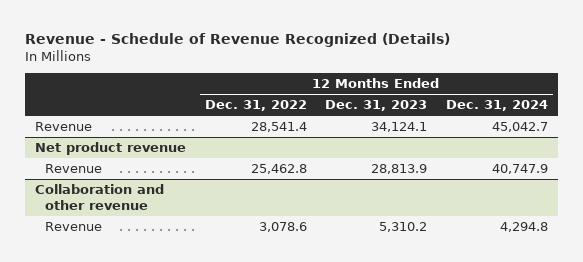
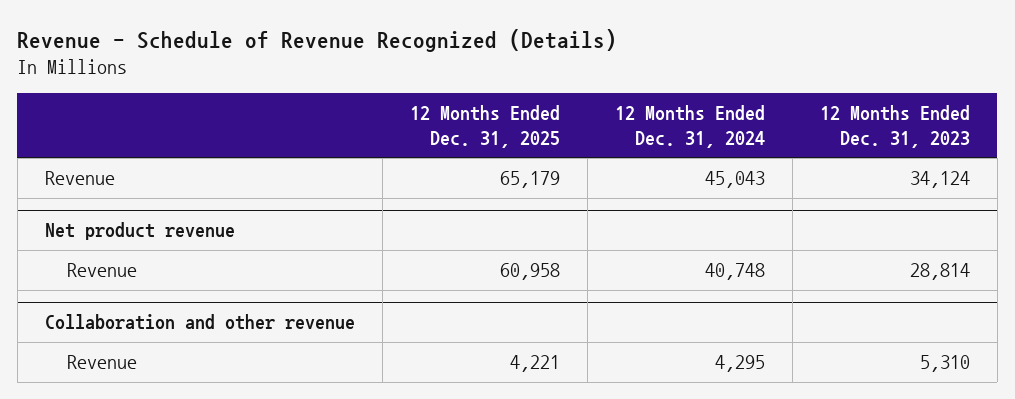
- | 12 Months Ended Dec. 31, 2022 | 12 Months Ended Dec. 31, 2023 | 12 Months Ended Dec. 31, 2024
+ | 12 Months Ended Dec. 31, 2025 | 12 Months Ended Dec. 31, 2024 | 12 Months Ended Dec. 31, 2023
- Revenue | 28,541.4 | 34,124.1 | 45,042.7
+ Revenue | 65,179 | 45,043 | 34,124
@ Net product revenue
- Revenue | 25,462.8 | 28,813.9 | 40,747.9
+ Revenue | 60,958 | 40,748 | 28,814
@ Collaboration and other revenue
- Revenue | 3,078.6 | 5,310.2 | 4,294.8
+ Revenue | 4,221 | 4,295 | 5,310

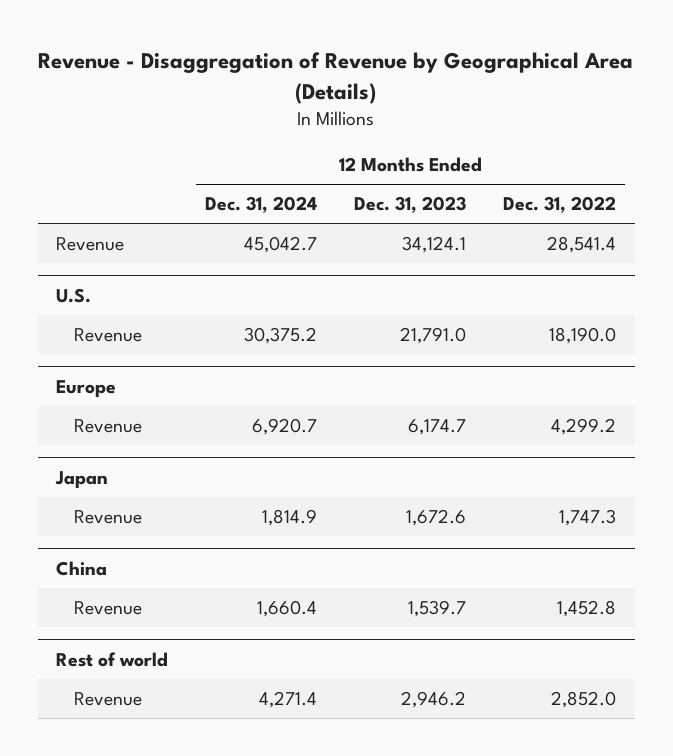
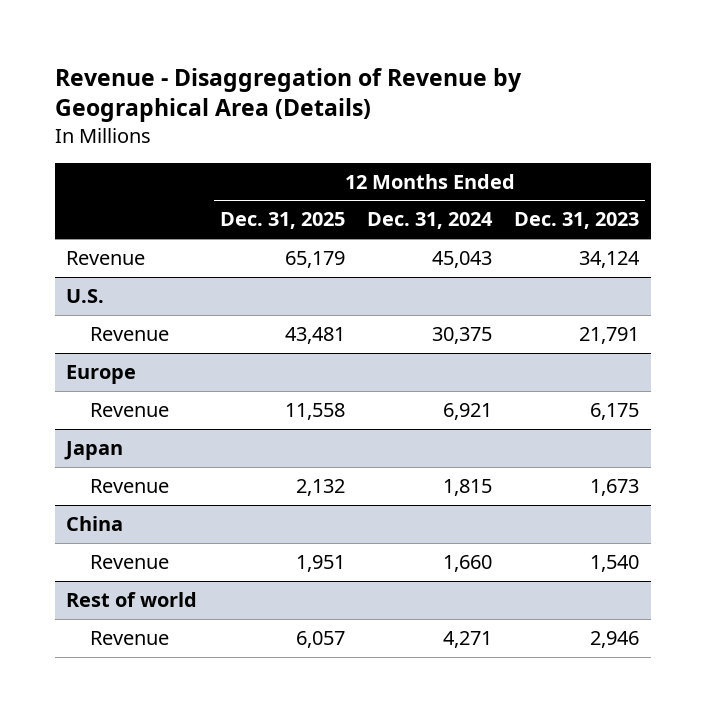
- | 12 Months Ended Dec. 31, 2024 | 12 Months Ended Dec. 31, 2023 | 12 Months Ended Dec. 31, 2022
+ | 12 Months Ended Dec. 31, 2025 | 12 Months Ended Dec. 31, 2024 | 12 Months Ended Dec. 31, 2023
- Revenue | 45,042.7 | 34,124.1 | 28,541.4
+ Revenue | 65,179 | 45,043 | 34,124
@ U.S.
- Revenue | 30,375.2 | 21,791.0 | 18,190.0
+ Revenue | 43,481 | 30,375 | 21,791
@ Europe
- Revenue | 6,920.7 | 6,174.7 | 4,299.2
+ Revenue | 11,558 | 6,921 | 6,175
@ Japan
- Revenue | 1,814.9 | 1,672.6 | 1,747.3
+ Revenue | 2,132 | 1,815 | 1,673
@ China
- Revenue | 1,660.4 | 1,539.7 | 1,452.8
+ Revenue | 1,951 | 1,660 | 1,540
@ Rest of world
- Revenue | 4,271.4 | 2,946.2 | 2,852.0
+ Revenue | 6,057 | 4,271 | 2,946

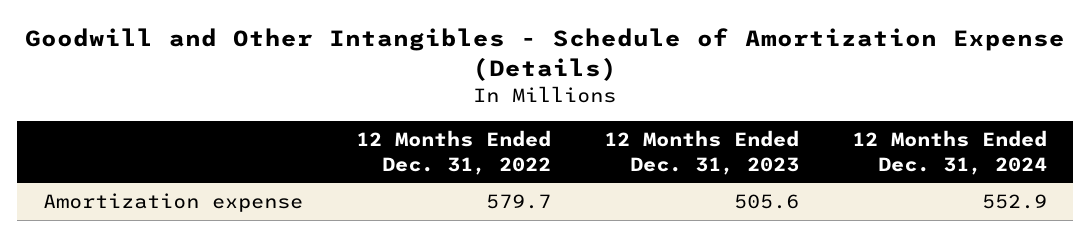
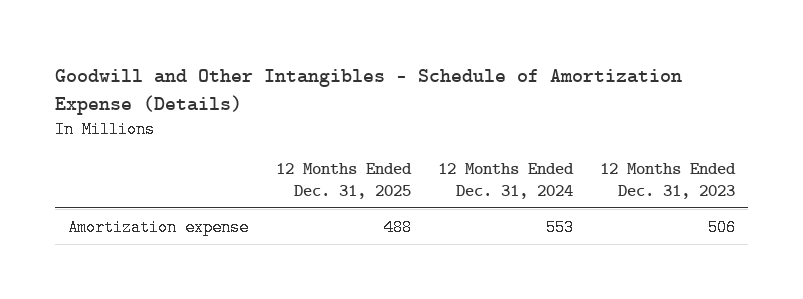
- | 12 Months Ended Dec. 31, 2022 | 12 Months Ended Dec. 31, 2023 | 12 Months Ended Dec. 31, 2024
+ | 12 Months Ended Dec. 31, 2025 | 12 Months Ended Dec. 31, 2024 | 12 Months Ended Dec. 31, 2023
- Amortization expense | 579.7 | 505.6 | 552.9
+ Amortization expense | 488 | 553 | 506

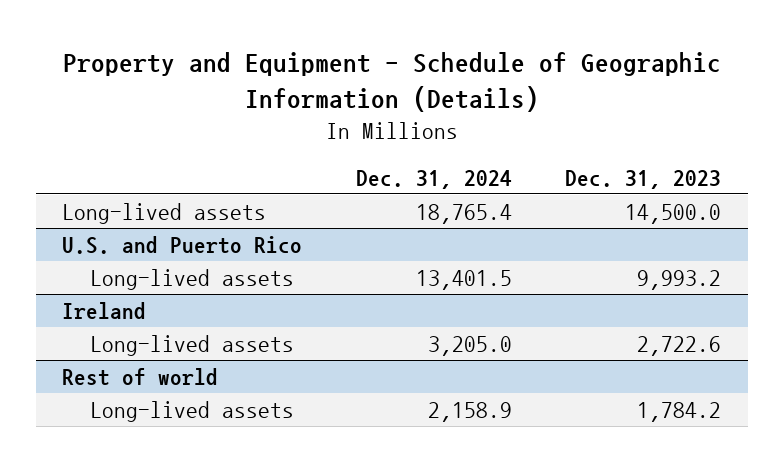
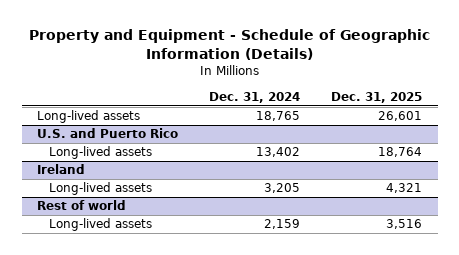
- | Dec. 31, 2024 | Dec. 31, 2023
+ | Dec. 31, 2024 | Dec. 31, 2025
- Long-lived assets | 18,765.4 | 14,500.0
+ Long-lived assets | 18,765 | 26,601
@ U.S. and Puerto Rico
- Long-lived assets | 13,401.5 | 9,993.2
+ Long-lived assets | 13,402 | 18,764
@ Ireland
- Long-lived assets | 3,205.0 | 2,722.6
+ Long-lived assets | 3,205 | 4,321
@ Rest of world
- Long-lived assets | 2,158.9 | 1,784.2
+ Long-lived assets | 2,159 | 3,516

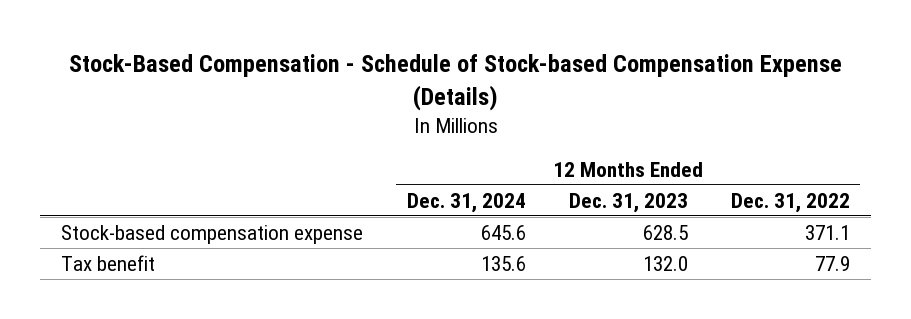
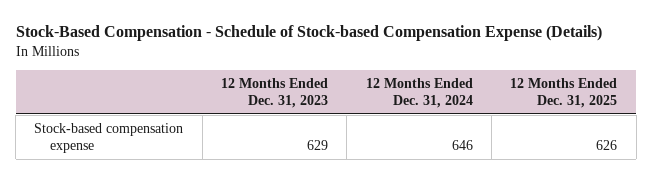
- | 12 Months Ended Dec. 31, 2024 | 12 Months Ended Dec. 31, 2023 | 12 Months Ended Dec. 31, 2022
+ | 12 Months Ended Dec. 31, 2023 | 12 Months Ended Dec. 31, 2024 | 12 Months Ended Dec. 31, 2025
- Stock-based compensation expense | 645.6 | 628.5 | 371.1
- Tax benefit | 135.6 | 132.0 | 77.9
+ Stock-based compensation expense | 629 | 646 | 626

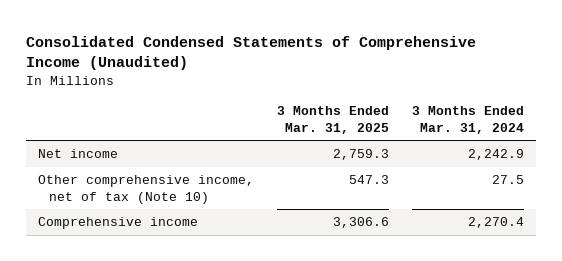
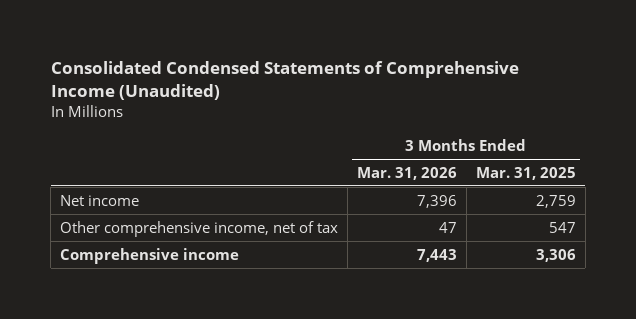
- | 3 Months Ended Mar. 31, 2025 | 3 Months Ended Mar. 31, 2024
+ | 3 Months Ended Mar. 31, 2026 | 3 Months Ended Mar. 31, 2025
- Net income | 2,759.3 | 2,242.9
- Other comprehensive income, net of tax (Note 10) | 547.3 | 27.5
- Comprehensive income | 3,306.6 | 2,270.4
+ Net income | 7,396 | 2,759
+ Other comprehensive income, net of tax | 47 | 547
+ Comprehensive income | 7,443 | 3,306

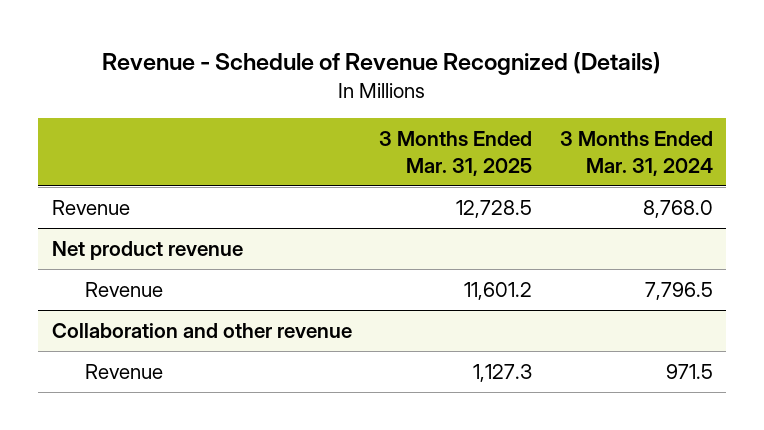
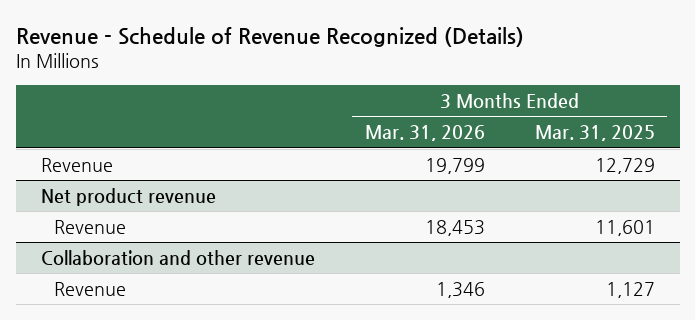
- | 3 Months Ended Mar. 31, 2025 | 3 Months Ended Mar. 31, 2024
+ | 3 Months Ended Mar. 31, 2026 | 3 Months Ended Mar. 31, 2025
- Revenue | 12,728.5 | 8,768.0
+ Revenue | 19,799 | 12,729
@ Net product revenue
- Revenue | 11,601.2 | 7,796.5
+ Revenue | 18,453 | 11,601
@ Collaboration and other revenue
- Revenue | 1,127.3 | 971.5
+ Revenue | 1,346 | 1,127

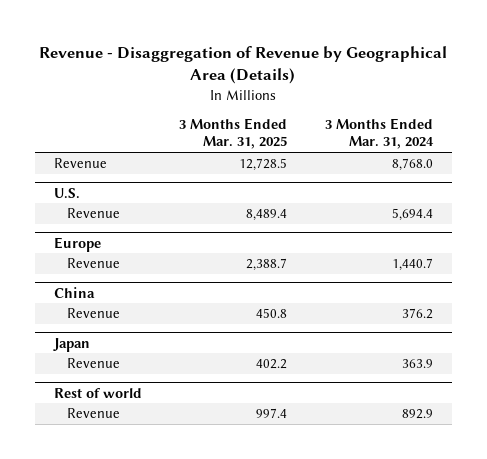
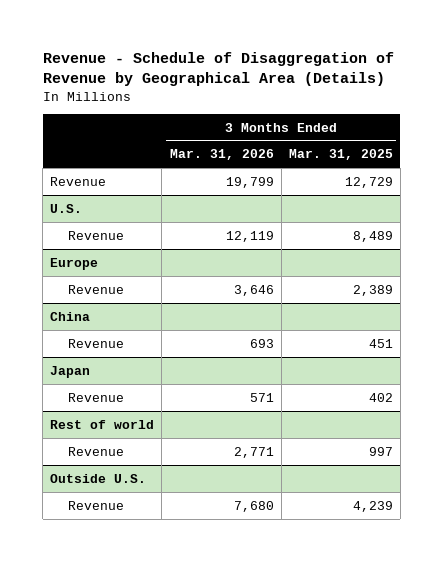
- Revenue - Disaggregation of Revenue by Geographical Area (Details)
+ Revenue - Schedule of Disaggregation of Revenue by Geographical Area (Details)
- | 3 Months Ended Mar. 31, 2025 | 3 Months Ended Mar. 31, 2024
+ | 3 Months Ended Mar. 31, 2026 | 3 Months Ended Mar. 31, 2025
- Revenue | 12,728.5 | 8,768.0
+ Revenue | 19,799 | 12,729
@ U.S.
- Revenue | 8,489.4 | 5,694.4
+ Revenue | 12,119 | 8,489
@ Europe
- Revenue | 2,388.7 | 1,440.7
+ Revenue | 3,646 | 2,389
@ China
- Revenue | 450.8 | 376.2
+ Revenue | 693 | 451
@ Japan
- Revenue | 402.2 | 363.9
+ Revenue | 571 | 402
@ Rest of world
- Revenue | 997.4 | 892.9
+ Revenue | 2,771 | 997
+ Outside U.S.
+ Revenue | 7,680 | 4,239

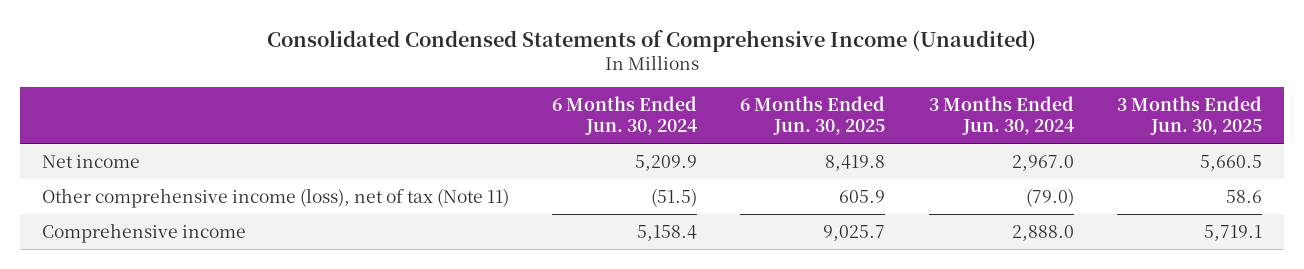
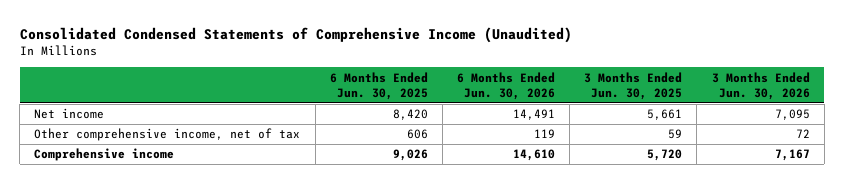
- | 6 Months Ended Jun. 30, 2024 | 6 Months Ended Jun. 30, 2025 | 3 Months Ended Jun. 30, 2024 | 3 Months Ended Jun. 30, 2025
+ | 6 Months Ended Jun. 30, 2025 | 6 Months Ended Jun. 30, 2026 | 3 Months Ended Jun. 30, 2025 | 3 Months Ended Jun. 30, 2026
- Net income | 5,209.9 | 8,419.8 | 2,967.0 | 5,660.5
- Other comprehensive income (loss), net of tax (Note 11) | (51.5) | 605.9 | (79.0) | 58.6
- Comprehensive income | 5,158.4 | 9,025.7 | 2,888.0 | 5,719.1
+ Net income | 8,420 | 14,491 | 5,661 | 7,095
+ Other comprehensive income, net of tax | 606 | 119 | 59 | 72
+ Comprehensive income | 9,026 | 14,610 | 5,720 | 7,167

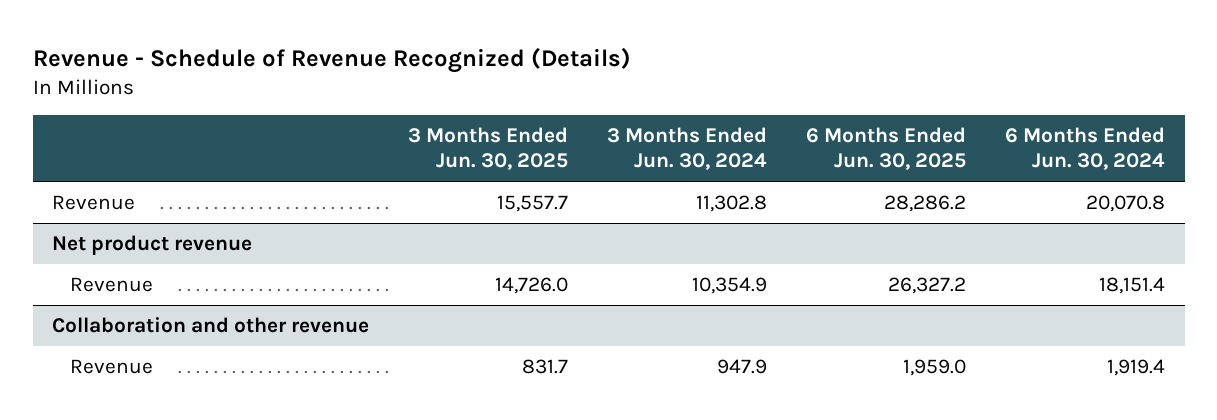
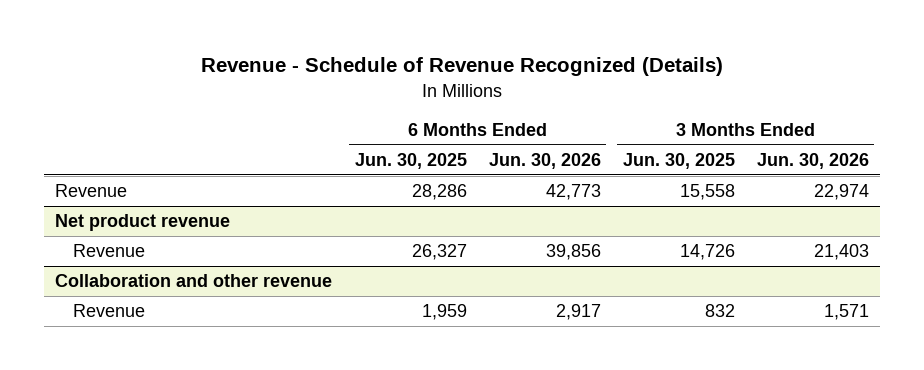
- | 3 Months Ended Jun. 30, 2025 | 3 Months Ended Jun. 30, 2024 | 6 Months Ended Jun. 30, 2025 | 6 Months Ended Jun. 30, 2024
+ | 6 Months Ended Jun. 30, 2025 | 6 Months Ended Jun. 30, 2026 | 3 Months Ended Jun. 30, 2025 | 3 Months Ended Jun. 30, 2026
- Revenue | 15,557.7 | 11,302.8 | 28,286.2 | 20,070.8
+ Revenue | 28,286 | 42,773 | 15,558 | 22,974
@ Net product revenue
- Revenue | 14,726.0 | 10,354.9 | 26,327.2 | 18,151.4
+ Revenue | 26,327 | 39,856 | 14,726 | 21,403
@ Collaboration and other revenue
- Revenue | 831.7 | 947.9 | 1,959.0 | 1,919.4
+ Revenue | 1,959 | 2,917 | 832 | 1,571

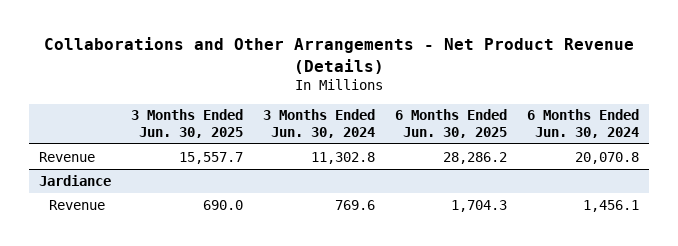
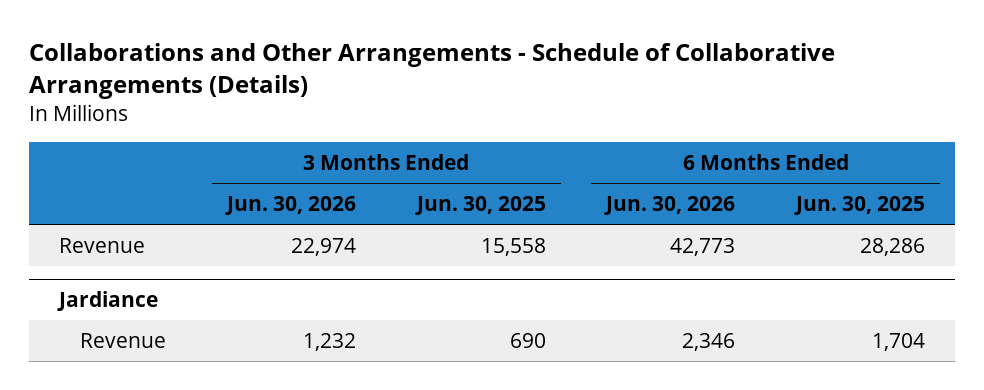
- Collaborations and Other Arrangements - Net Product Revenue (Details)
+ Collaborations and Other Arrangements - Schedule of Collaborative Arrangements (Details)
- | 3 Months Ended Jun. 30, 2025 | 3 Months Ended Jun. 30, 2024 | 6 Months Ended Jun. 30, 2025 | 6 Months Ended Jun. 30, 2024
+ | 3 Months Ended Jun. 30, 2026 | 3 Months Ended Jun. 30, 2025 | 6 Months Ended Jun. 30, 2026 | 6 Months Ended Jun. 30, 2025
- Revenue | 15,557.7 | 11,302.8 | 28,286.2 | 20,070.8
+ Revenue | 22,974 | 15,558 | 42,773 | 28,286
@ Jardiance
- Revenue | 690.0 | 769.6 | 1,704.3 | 1,456.1
+ Revenue | 1,232 | 690 | 2,346 | 1,704

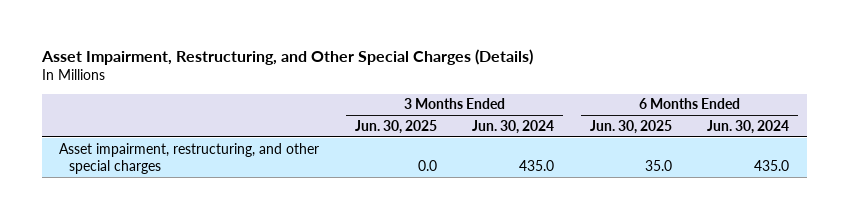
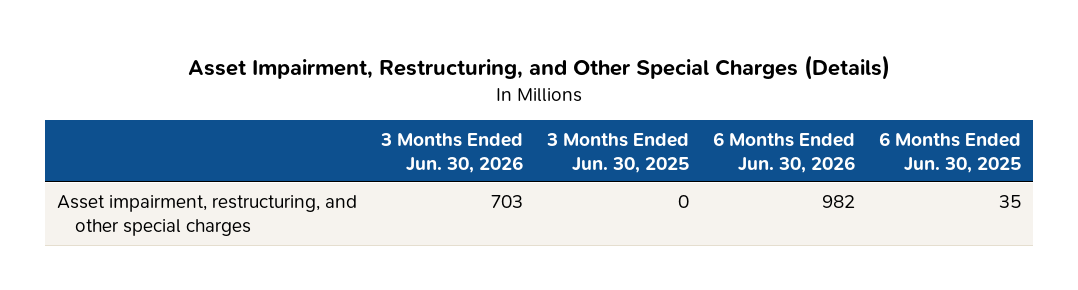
- | 3 Months Ended Jun. 30, 2025 | 3 Months Ended Jun. 30, 2024 | 6 Months Ended Jun. 30, 2025 | 6 Months Ended Jun. 30, 2024
+ | 3 Months Ended Jun. 30, 2026 | 3 Months Ended Jun. 30, 2025 | 6 Months Ended Jun. 30, 2026 | 6 Months Ended Jun. 30, 2025
- Asset impairment, restructuring, and other special charges | 0.0 | 435.0 | 35.0 | 435.0
+ Asset impairment, restructuring, and other special charges | 703 | 0 | 982 | 35

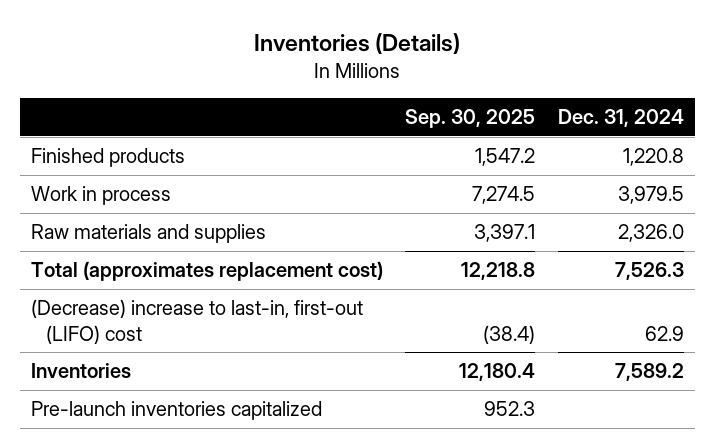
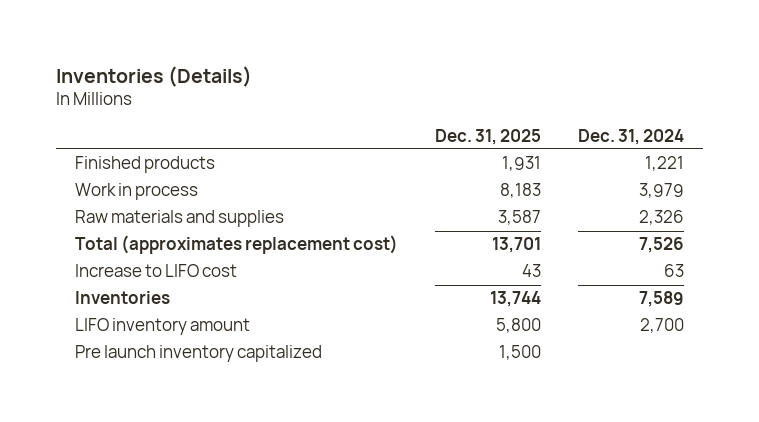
- | Sep. 30, 2025 | Dec. 31, 2024
+ | Dec. 31, 2025 | Dec. 31, 2024
- Finished products | 1,547.2 | 1,220.8
- Work in process | 7,274.5 | 3,979.5
- Raw materials and supplies | 3,397.1 | 2,326.0
- Total (approximates replacement cost) | 12,218.8 | 7,526.3
- (Decrease) increase to last-in, first-out (LIFO) cost | (38.4) | 62.9
- Inventories | 12,180.4 | 7,589.2
- Pre-launch inventories capitalized | 952.3 |
+ Finished products | 1,931 | 1,221
+ Work in process | 8,183 | 3,979
+ Raw materials and supplies | 3,587 | 2,326
+ Total (approximates replacement cost) | 13,701 | 7,526
+ Increase to LIFO cost | 43 | 63
+ Inventories | 13,744 | 7,589
+ LIFO inventory amount | 5,800 | 2,700
+ Pre launch inventory capitalized | 1,500 |

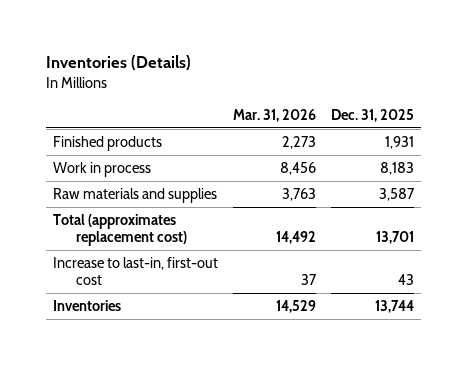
- | Dec. 31, 2025 | Dec. 31, 2024
+ | Mar. 31, 2026 | Dec. 31, 2025
- Increase to LIFO cost | 43 | 63
+ Increase to last-in, first-out cost | 37 | 43
- LIFO inventory amount | 5,800 | 2,700
- Pre launch inventory capitalized | 1,500 |

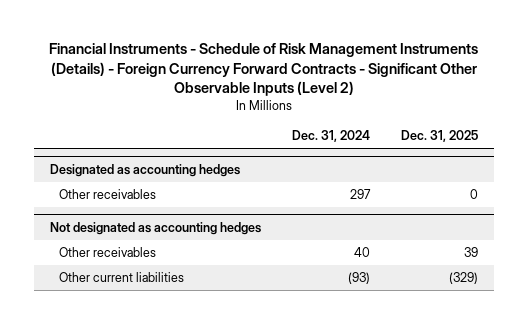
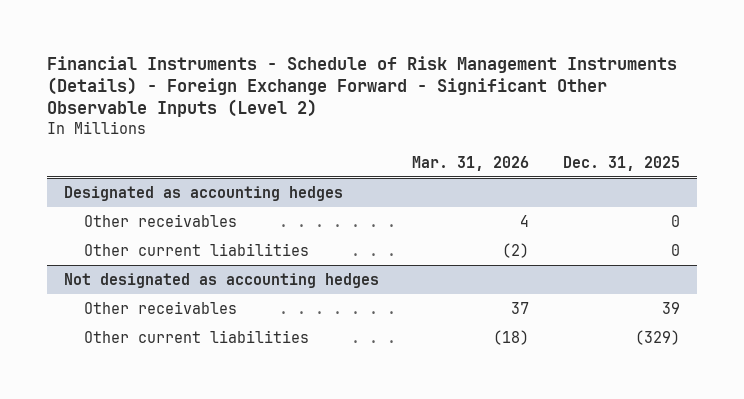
- Financial Instruments - Schedule of Risk Management Instruments (Details) - Foreign Currency Forward Contracts - Significant Other Observable Inputs (Level 2)
+ Financial Instruments - Schedule of Risk Management Instruments (Details) - Foreign Exchange Forward - Significant Other Observable Inputs (Level 2)
- | Dec. 31, 2024 | Dec. 31, 2025
+ | Mar. 31, 2026 | Dec. 31, 2025
@ Designated as accounting hedges
+ Other current liabilities | (2) | 0

